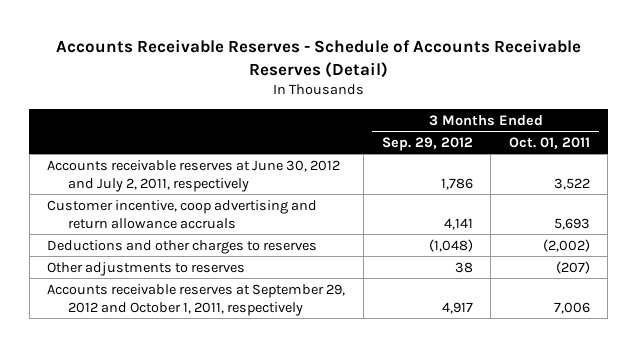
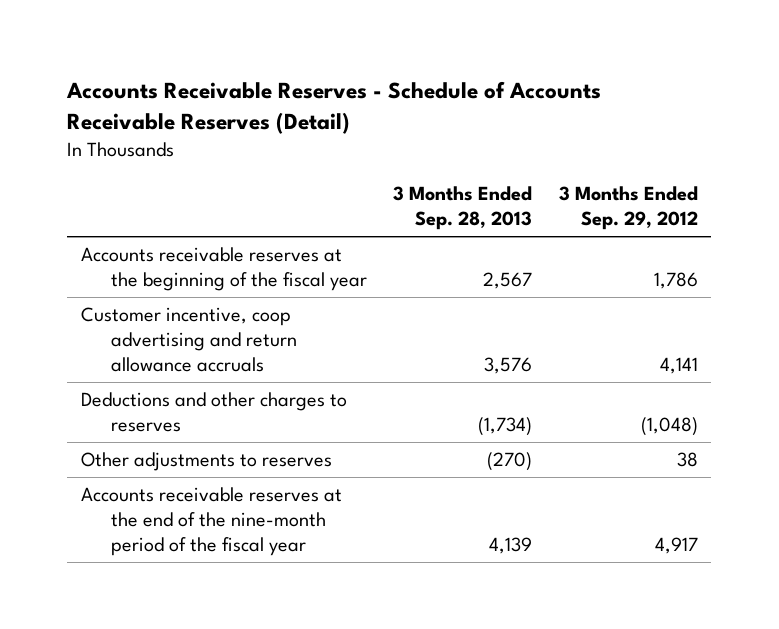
- | 3 Months Ended Sep. 29, 2012 | 3 Months Ended Oct. 01, 2011
+ | 3 Months Ended Sep. 28, 2013 | 3 Months Ended Sep. 29, 2012
- Accounts receivable reserves at June 30, 2012 and July 2, 2011, respectively | 1,786 | 3,522
+ Accounts receivable reserves at the beginning of the fiscal year | 2,567 | 1,786
- Accounts receivable reserves at September 29, 2012 and October 1, 2011, respectively | 4,917 | 7,006
+ Accounts receivable reserves at the end of the nine-month period of the fiscal year | 4,139 | 4,917

